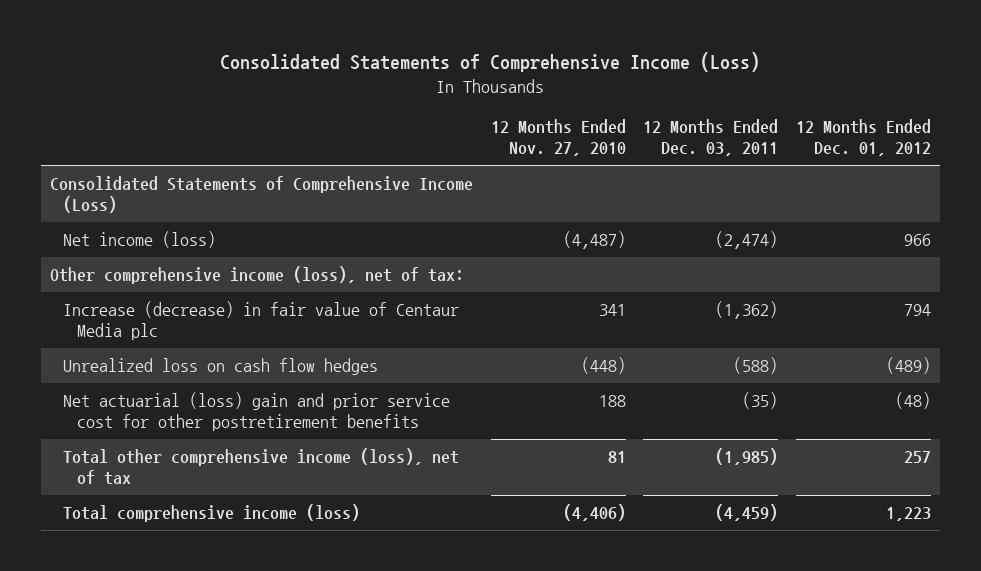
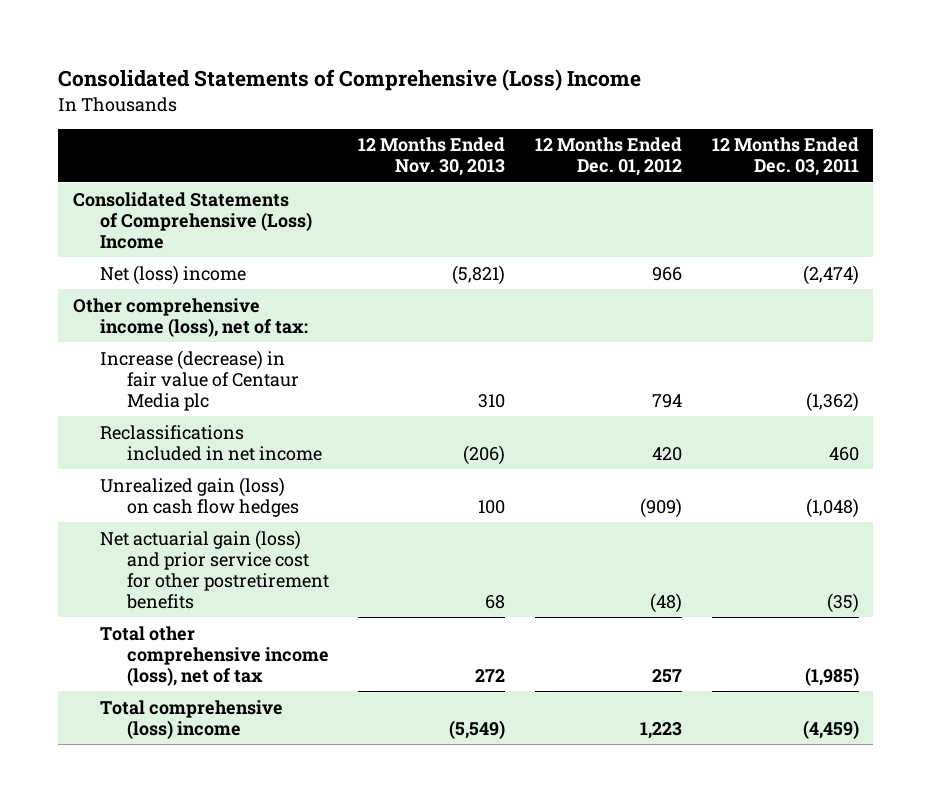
- Consolidated Statements of Comprehensive Income (Loss)
+ Consolidated Statements of Comprehensive (Loss) Income
- | 12 Months Ended Nov. 27, 2010 | 12 Months Ended Dec. 03, 2011 | 12 Months Ended Dec. 01, 2012
+ | 12 Months Ended Nov. 30, 2013 | 12 Months Ended Dec. 01, 2012 | 12 Months Ended Dec. 03, 2011
- Consolidated Statements of Comprehensive Income (Loss)
- Net income (loss) | (4,487) | (2,474) | 966
+ Consolidated Statements of Comprehensive (Loss) Income
+ Net (loss) income | (5,821) | 966 | (2,474)
- Unrealized loss on cash flow hedges | (448) | (588) | (489)
- Net actuarial (loss) gain and prior service cost for other postretirement benefits | 188 | (35) | (48)
+ Reclassifications included in net income | (206) | 420 | 460
+ Unrealized gain (loss) on cash flow hedges | 100 | (909) | (1,048)
+ Net actuarial gain (loss) and prior service cost for other postretirement benefits | 68 | (48) | (35)
- Total comprehensive income (loss) | (4,406) | (4,459) | 1,223
+ Total comprehensive (loss) income | (5,549) | 1,223 | (4,459)

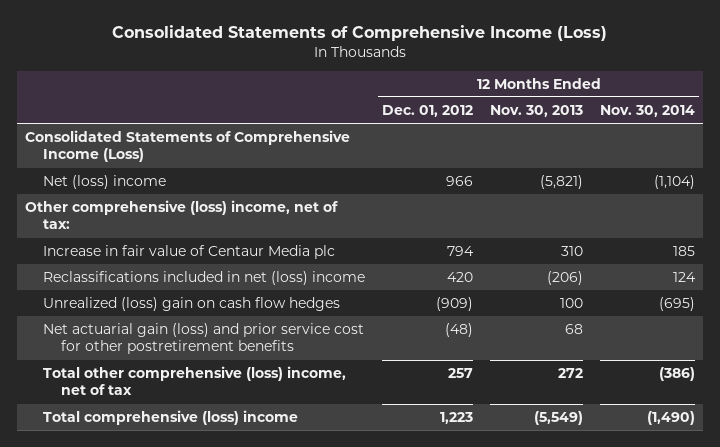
- Consolidated Statements of Comprehensive (Loss) Income
+ Consolidated Statements of Comprehensive Income (Loss)
- | 12 Months Ended Nov. 30, 2013 | 12 Months Ended Dec. 01, 2012 | 12 Months Ended Dec. 03, 2011
+ | 12 Months Ended Dec. 01, 2012 | 12 Months Ended Nov. 30, 2013 | 12 Months Ended Nov. 30, 2014
- Consolidated Statements of Comprehensive (Loss) Income
+ Consolidated Statements of Comprehensive Income (Loss)
- Other comprehensive income (loss), net of tax:
- Increase (decrease) in fair value of Centaur Media plc | 310 | 794 | (1,362)
- Reclassifications included in net income | (206) | 420 | 460
- Unrealized gain (loss) on cash flow hedges | 100 | (909) | (1,048)
+ Other comprehensive (loss) income, net of tax:
+ Increase in fair value of Centaur Media plc | 794 | 310 | 185
+ Reclassifications included in net (loss) income | 420 | (206) | 124
+ Unrealized (loss) gain on cash flow hedges | (909) | 100 | (695)
- Total other comprehensive income (loss), net of tax | 272 | 257 | (1,985)
+ Total other comprehensive (loss) income, net of tax | 257 | 272 | (386)

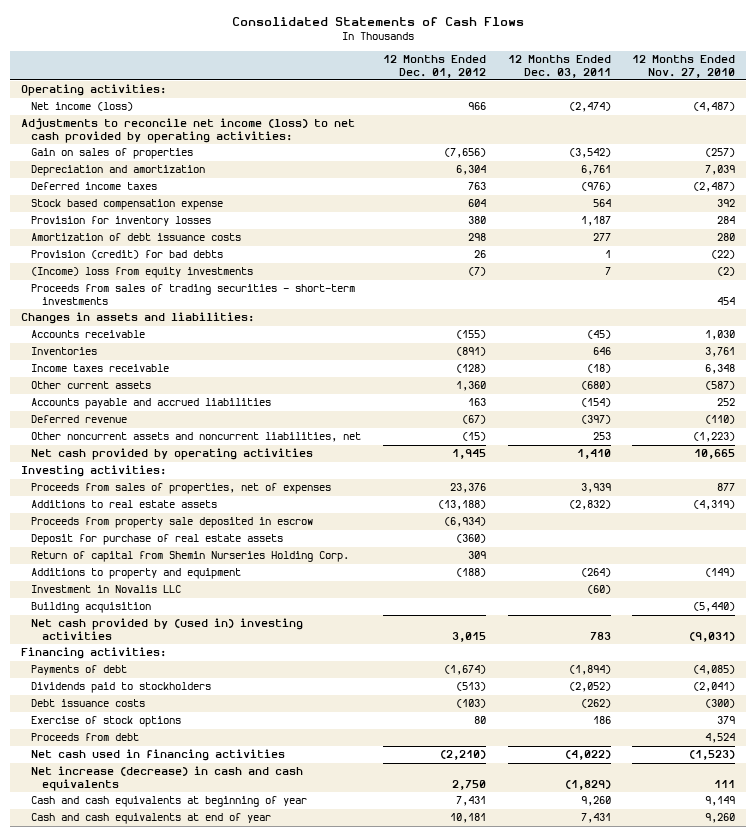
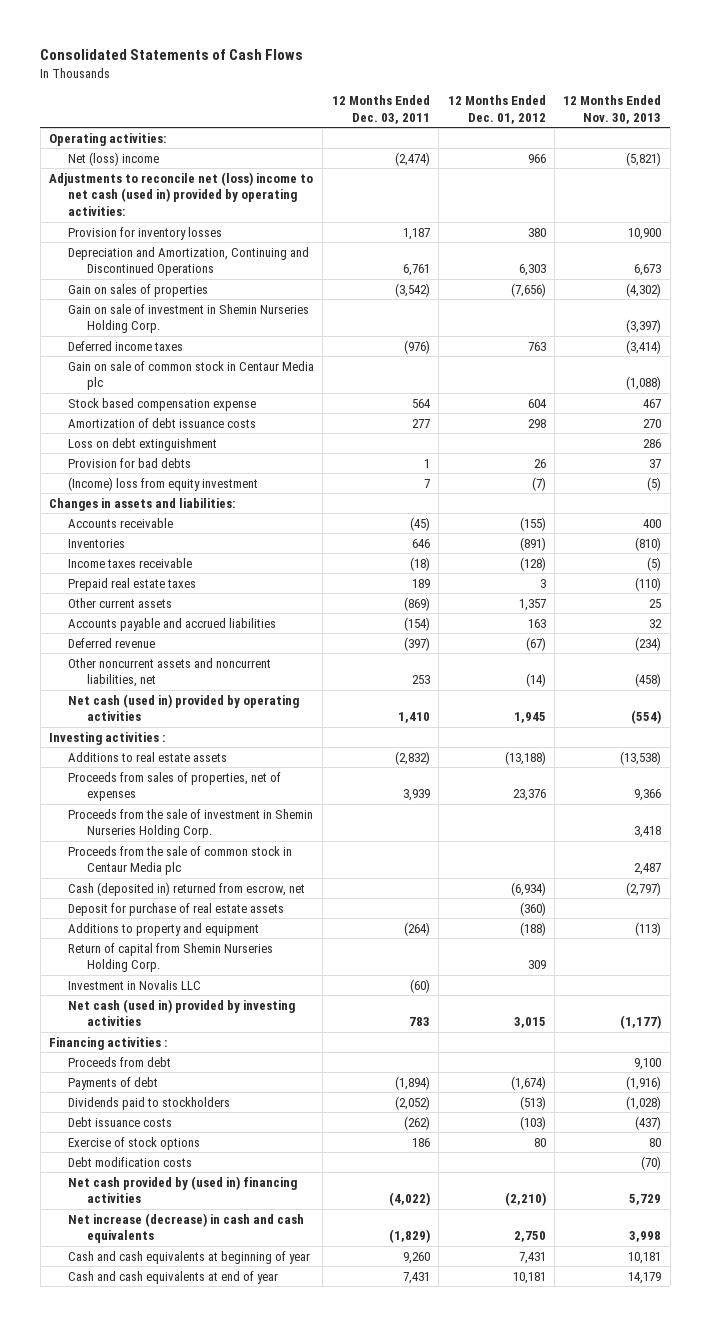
- | 12 Months Ended Dec. 01, 2012 | 12 Months Ended Dec. 03, 2011 | 12 Months Ended Nov. 27, 2010
+ | 12 Months Ended Dec. 03, 2011 | 12 Months Ended Dec. 01, 2012 | 12 Months Ended Nov. 30, 2013
- Net income (loss) | 966 | (2,474) | (4,487)
- Adjustments to reconcile net income (loss) to net cash provided by operating activities:
+ Net (loss) income | (2,474) | 966 | (5,821)
+ Adjustments to reconcile net (loss) income to net cash (used in) provided by operating activities:
moved up: Provision for inventory losses | 1,187 | 380 | 10,900
+ Depreciation and Amortization, Continuing and Discontinued Operations | 6,761 | 6,303 | 6,673
- Depreciation and amortization | 6,304 | 6,761 | 7,039
+ Gain on sale of investment in Shemin Nurseries Holding Corp. | | | (3,397)
+ Gain on sale of common stock in Centaur Media plc | | | (1,088)
- Provision (credit) for bad debts | 26 | 1 | (22)
- (Income) loss from equity investments | (7) | 7 | (2)
- Proceeds from sales of trading securities - short-term investments | | | 454
+ Loss on debt extinguishment | | | 286
+ Provision for bad debts | 1 | 26 | 37
+ (Income) loss from equity investment | 7 | (7) | (5)
- Other current assets | 1,360 | (680) | (587)
+ Prepaid real estate taxes | 189 | 3 | (110)
+ Other current assets | (869) | 1,357 | 25
- Other noncurrent assets and noncurrent liabilities, net | (15) | 253 | (1,223)
- Net cash provided by operating activities | 1,945 | 1,410 | 10,665
- Investing activities:
+ Other noncurrent assets and noncurrent liabilities, net | 253 | (14) | (458)
+ Net cash (used in) provided by operating activities | 1,410 | 1,945 | (554)
+ Investing activities :
- Proceeds from property sale deposited in escrow | (6,934) | |
moved down: Proceeds from sales of properties, net of expenses | 3,939 | 23,376 | 9,366
+ Proceeds from the sale of investment in Shemin Nurseries Holding Corp. | | | 3,418
+ Proceeds from the sale of common stock in Centaur Media plc | | | 2,487
+ Cash (deposited in) returned from escrow, net | | (6,934) | (2,797)
moved down: Return of capital from Shemin Nurseries Holding Corp. | | 309 |
- Building acquisition | | | (5,440)
- Net cash provided by (used in) investing activities | 3,015 | 783 | (9,031)
- Financing activities:
+ Net cash (used in) provided by investing activities | 783 | 3,015 | (1,177)
+ Financing activities :
moved up: Proceeds from debt | | | 9,100
- Net cash used in financing activities | (2,210) | (4,022) | (1,523)
+ Debt modification costs | | | (70)
+ Net cash provided by (used in) financing activities | (4,022) | (2,210) | 5,729

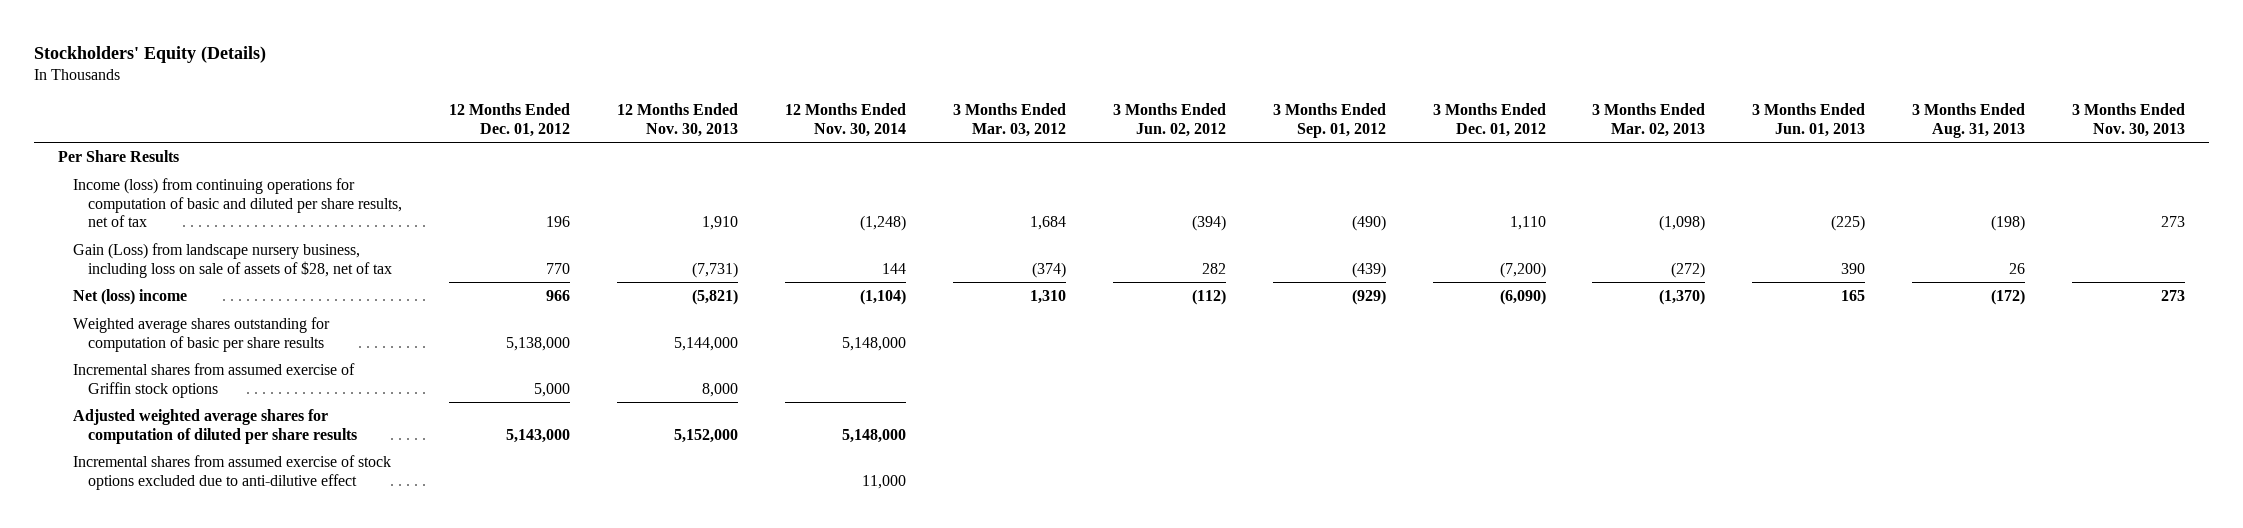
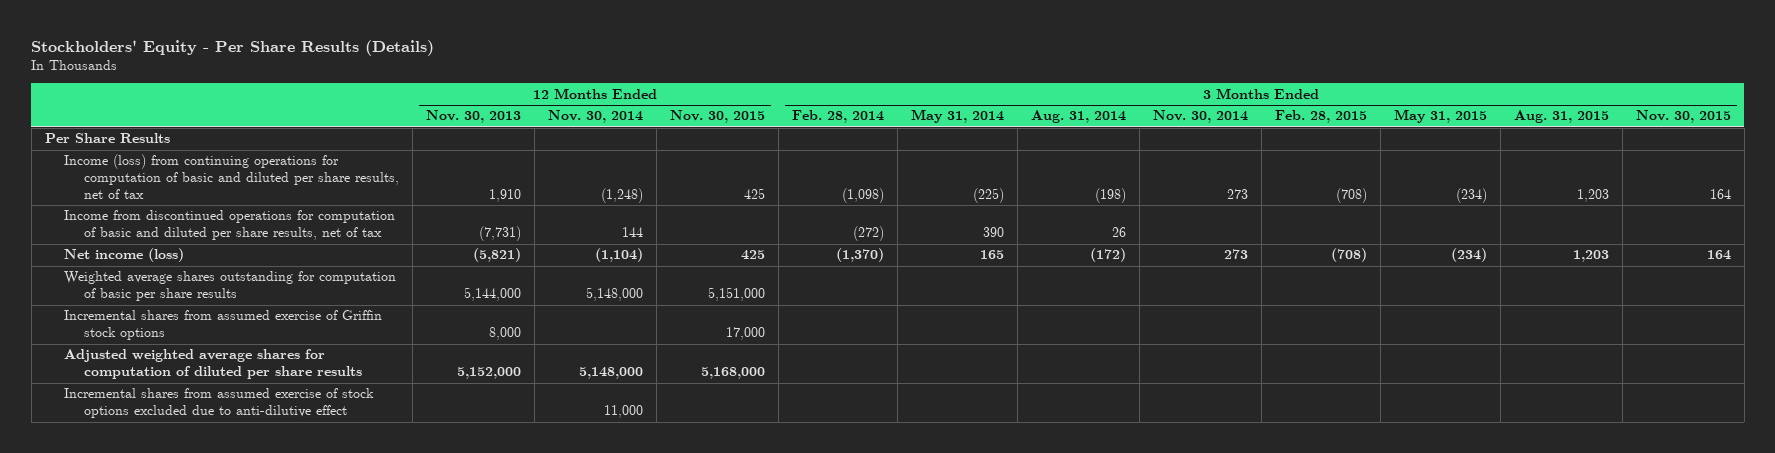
- Stockholders' Equity (Details)
+ Stockholders' Equity - Per Share Results (Details)
- | 12 Months Ended Dec. 01, 2012 | 12 Months Ended Nov. 30, 2013 | 12 Months Ended Nov. 30, 2014 | 3 Months Ended Mar. 03, 2012 | 3 Months Ended Jun. 02, 2012 | 3 Months Ended Sep. 01, 2012 | 3 Months Ended Dec. 01, 2012 | 3 Months Ended Mar. 02, 2013 | 3 Months Ended Jun. 01, 2013 | 3 Months Ended Aug. 31, 2013 | 3 Months Ended Nov. 30, 2013
+ | 12 Months Ended Nov. 30, 2013 | 12 Months Ended Nov. 30, 2014 | 12 Months Ended Nov. 30, 2015 | 3 Months Ended Feb. 28, 2014 | 3 Months Ended May 31, 2014 | 3 Months Ended Aug. 31, 2014 | 3 Months Ended Nov. 30, 2014 | 3 Months Ended Feb. 28, 2015 | 3 Months Ended May 31, 2015 | 3 Months Ended Aug. 31, 2015 | 3 Months Ended Nov. 30, 2015
- Gain (Loss) from landscape nursery business, including loss on sale of assets of $28, net of tax | 770 | (7,731) | 144 | (374) | 282 | (439) | (7,200) | (272) | 390 | 26 |
- Net (loss) income | 966 | (5,821) | (1,104) | 1,310 | (112) | (929) | (6,090) | (1,370) | 165 | (172) | 273
+ Income from discontinued operations for computation of basic and diluted per share results, net of tax | (7,731) | 144 | | (272) | 390 | 26 | | | | |
+ Net income (loss) | (5,821) | (1,104) | 425 | (1,370) | 165 | (172) | 273 | (708) | (234) | 1,203 | 164

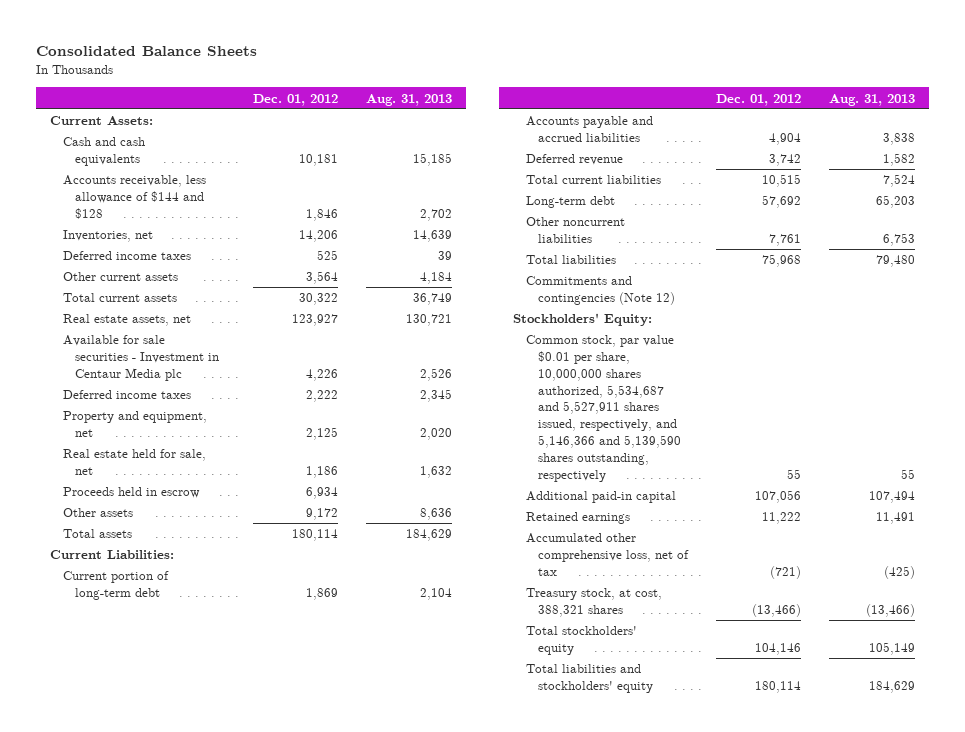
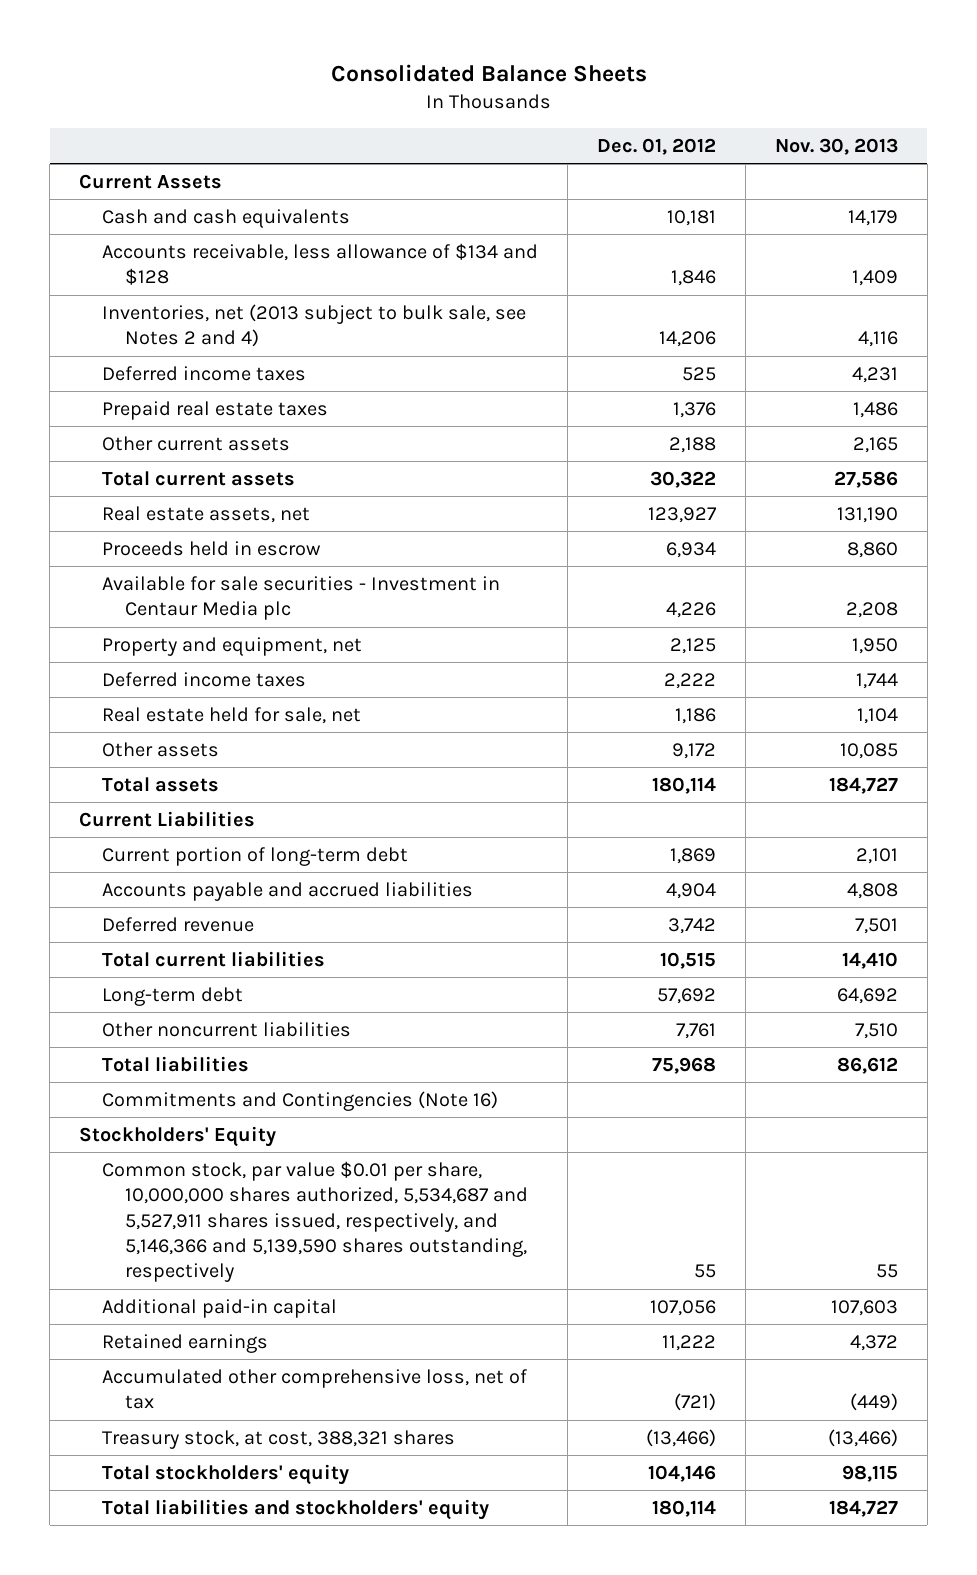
- | Dec. 01, 2012 | Aug. 31, 2013
+ | Dec. 01, 2012 | Nov. 30, 2013
- Current Assets:
+ Current Assets
- Accounts receivable, less allowance of $144 and $128 | 1,846 | 2,702
- Inventories, net | 14,206 | 14,639
+ Accounts receivable, less allowance of $134 and $128 | 1,846 | 1,409
+ Inventories, net (2013 subject to bulk sale, see Notes 2 and 4) | 14,206 | 4,116
- Other current assets | 3,564 | 4,184
+ Prepaid real estate taxes | 1,376 | 1,486
+ Other current assets | 2,188 | 2,165
moved up: Proceeds held in escrow | 6,934 | 8,860
moved down: Deferred income taxes | 2,222 | 1,744
- Current Liabilities:
+ Current Liabilities
- Commitments and contingencies (Note 12)
- Stockholders' Equity:
+ Commitments and Contingencies (Note 16)
+ Stockholders' Equity

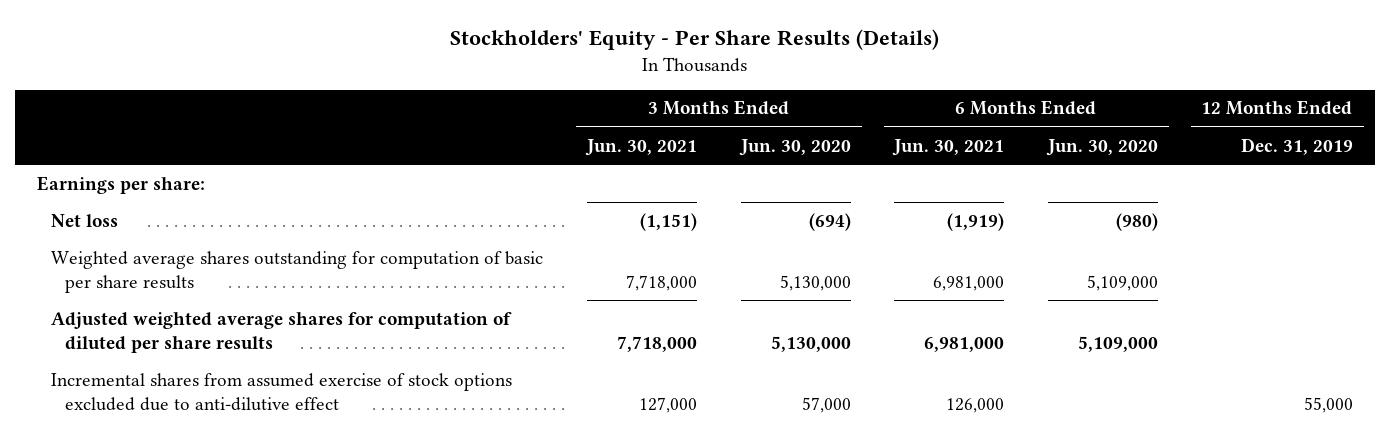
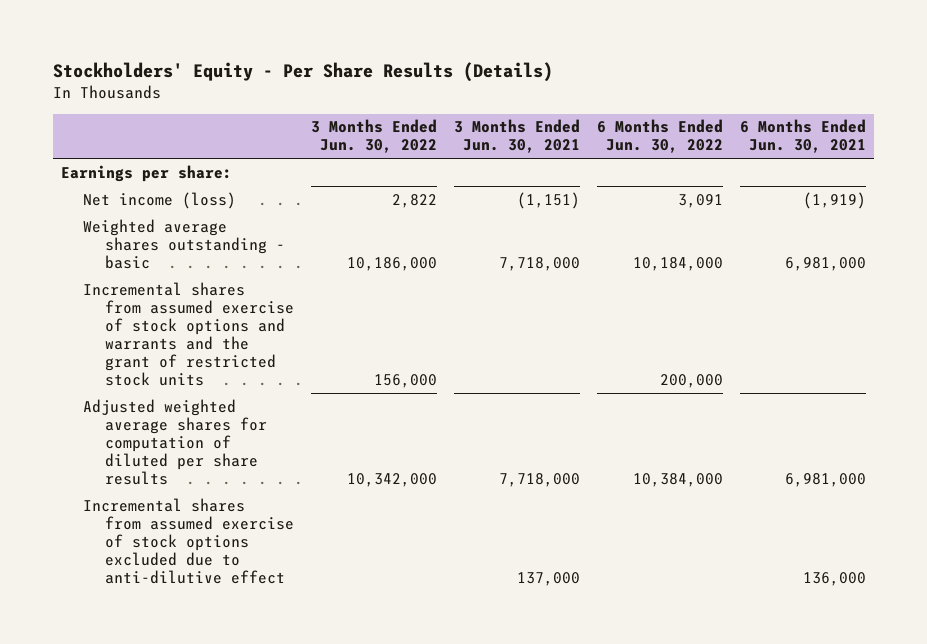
- | 3 Months Ended Jun. 30, 2021 | 3 Months Ended Jun. 30, 2020 | 6 Months Ended Jun. 30, 2021 | 6 Months Ended Jun. 30, 2020 | 12 Months Ended Dec. 31, 2019
+ | 3 Months Ended Jun. 30, 2022 | 3 Months Ended Jun. 30, 2021 | 6 Months Ended Jun. 30, 2022 | 6 Months Ended Jun. 30, 2021
- Net loss | (1,151) | (694) | (1,919) | (980) |
- Weighted average shares outstanding for computation of basic per share results | 7,718,000 | 5,130,000 | 6,981,000 | 5,109,000 |
+ Net income (loss) | 2,822 | (1,151) | 3,091 | (1,919)
+ Weighted average shares outstanding - basic | 10,186,000 | 7,718,000 | 10,184,000 | 6,981,000
+ Incremental shares from assumed exercise of stock options and warrants and the grant of restricted stock units | 156,000 | | 200,000 |
- Incremental shares from assumed exercise of stock options excluded due to anti-dilutive effect | 127,000 | 57,000 | 126,000 | | 55,000
+ Incremental shares from assumed exercise of stock options excluded due to anti-dilutive effect | | 137,000 | | 136,000

